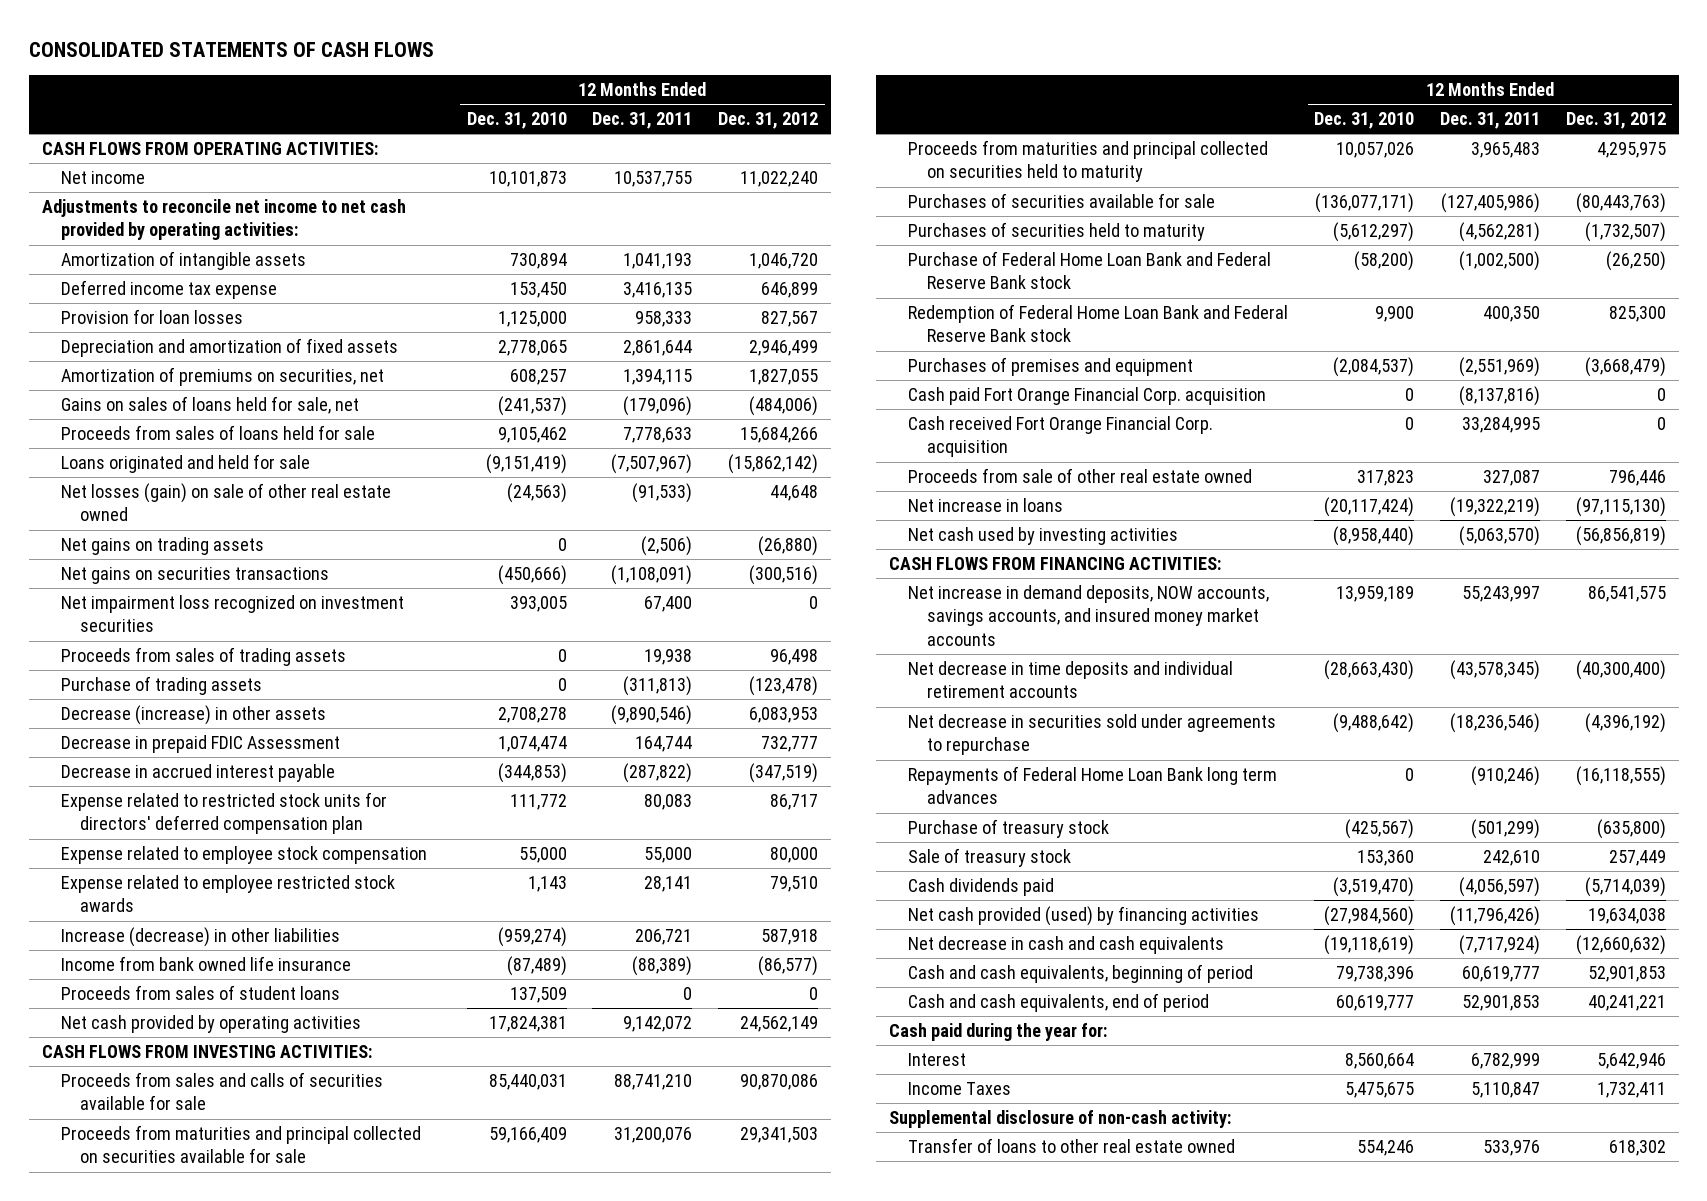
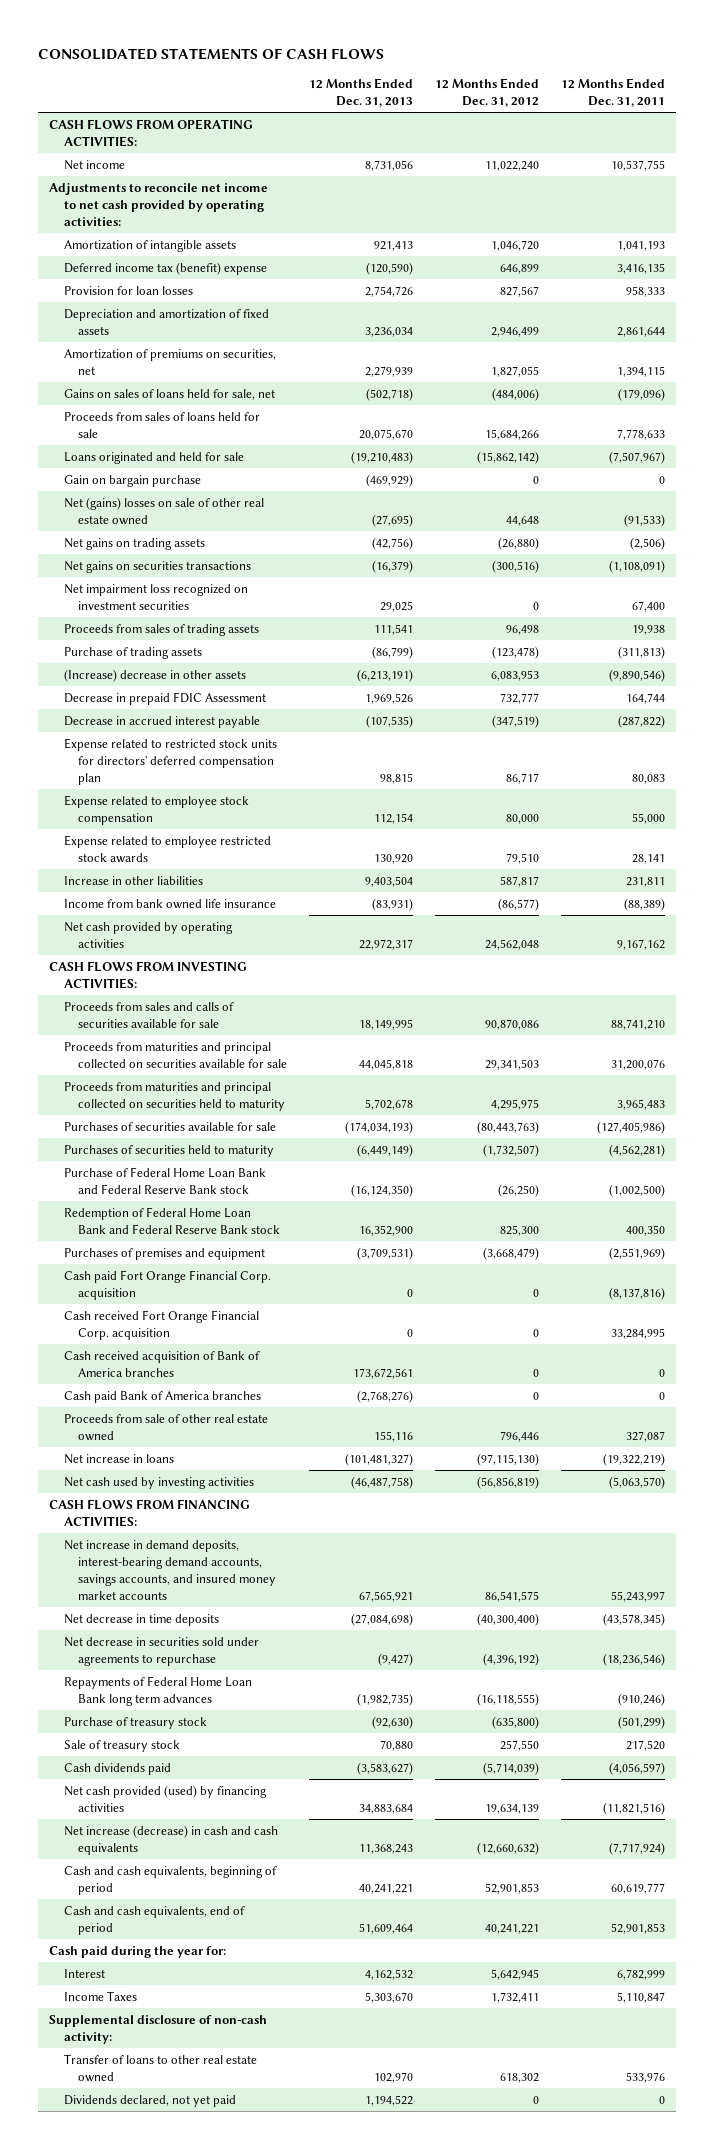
- | 12 Months Ended Dec. 31, 2010 | 12 Months Ended Dec. 31, 2011 | 12 Months Ended Dec. 31, 2012
+ | 12 Months Ended Dec. 31, 2013 | 12 Months Ended Dec. 31, 2012 | 12 Months Ended Dec. 31, 2011
- Deferred income tax expense | 153,450 | 3,416,135 | 646,899
+ Deferred income tax (benefit) expense | (120,590) | 646,899 | 3,416,135
- Net losses (gain) on sale of other real estate owned | (24,563) | (91,533) | 44,648
+ Gain on bargain purchase | (469,929) | 0 | 0
+ Net (gains) losses on sale of other real estate owned | (27,695) | 44,648 | (91,533)
- Decrease (increase) in other assets | 2,708,278 | (9,890,546) | 6,083,953
+ (Increase) decrease in other assets | (6,213,191) | 6,083,953 | (9,890,546)
- Increase (decrease) in other liabilities | (959,274) | 206,721 | 587,918
+ Increase in other liabilities | 9,403,504 | 587,817 | 231,811
- Proceeds from sales of student loans | 137,509 | 0 | 0
- Net cash provided by operating activities | 17,824,381 | 9,142,072 | 24,562,149
+ Net cash provided by operating activities | 22,972,317 | 24,562,048 | 9,167,162
+ Cash received acquisition of Bank of America branches | 173,672,561 | 0 | 0
+ Cash paid Bank of America branches | (2,768,276) | 0 | 0
- Net increase in demand deposits, NOW accounts, savings accounts, and insured money market accounts | 13,959,189 | 55,243,997 | 86,541,575
- Net decrease in time deposits and individual retirement accounts | (28,663,430) | (43,578,345) | (40,300,400)
+ Net increase in demand deposits, interest-bearing demand accounts, savings accounts, and insured money market accounts | 67,565,921 | 86,541,575 | 55,243,997
+ Net decrease in time deposits | (27,084,698) | (40,300,400) | (43,578,345)
- Sale of treasury stock | 153,360 | 242,610 | 257,449
+ Sale of treasury stock | 70,880 | 257,550 | 217,520
- Net cash provided (used) by financing activities | (27,984,560) | (11,796,426) | 19,634,038
- Net decrease in cash and cash equivalents | (19,118,619) | (7,717,924) | (12,660,632)
+ Net cash provided (used) by financing activities | 34,883,684 | 19,634,139 | (11,821,516)
+ Net increase (decrease) in cash and cash equivalents | 11,368,243 | (12,660,632) | (7,717,924)
- Interest | 8,560,664 | 6,782,999 | 5,642,946
+ Interest | 4,162,532 | 5,642,945 | 6,782,999
+ Dividends declared, not yet paid | 1,194,522 | 0 | 0

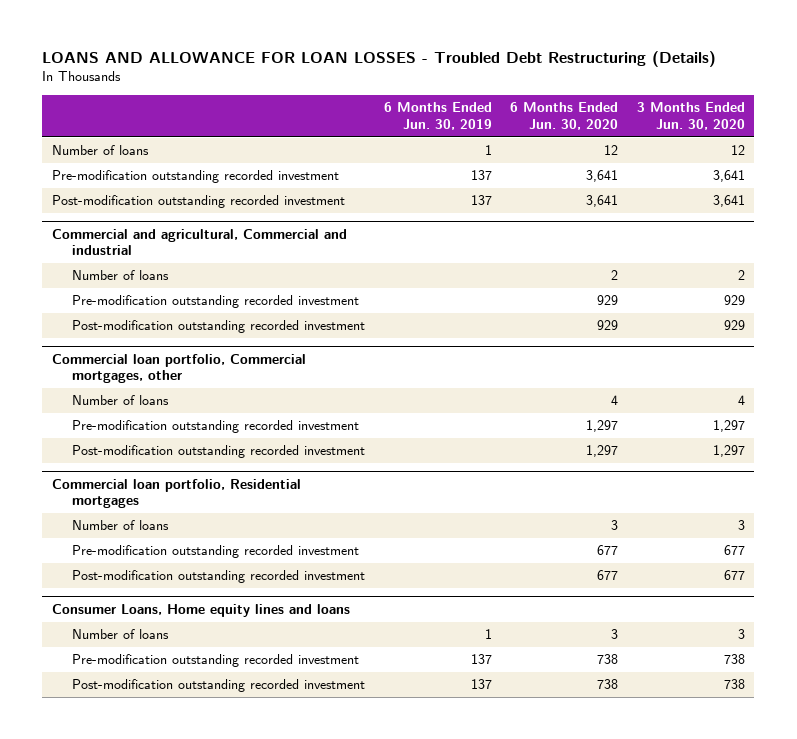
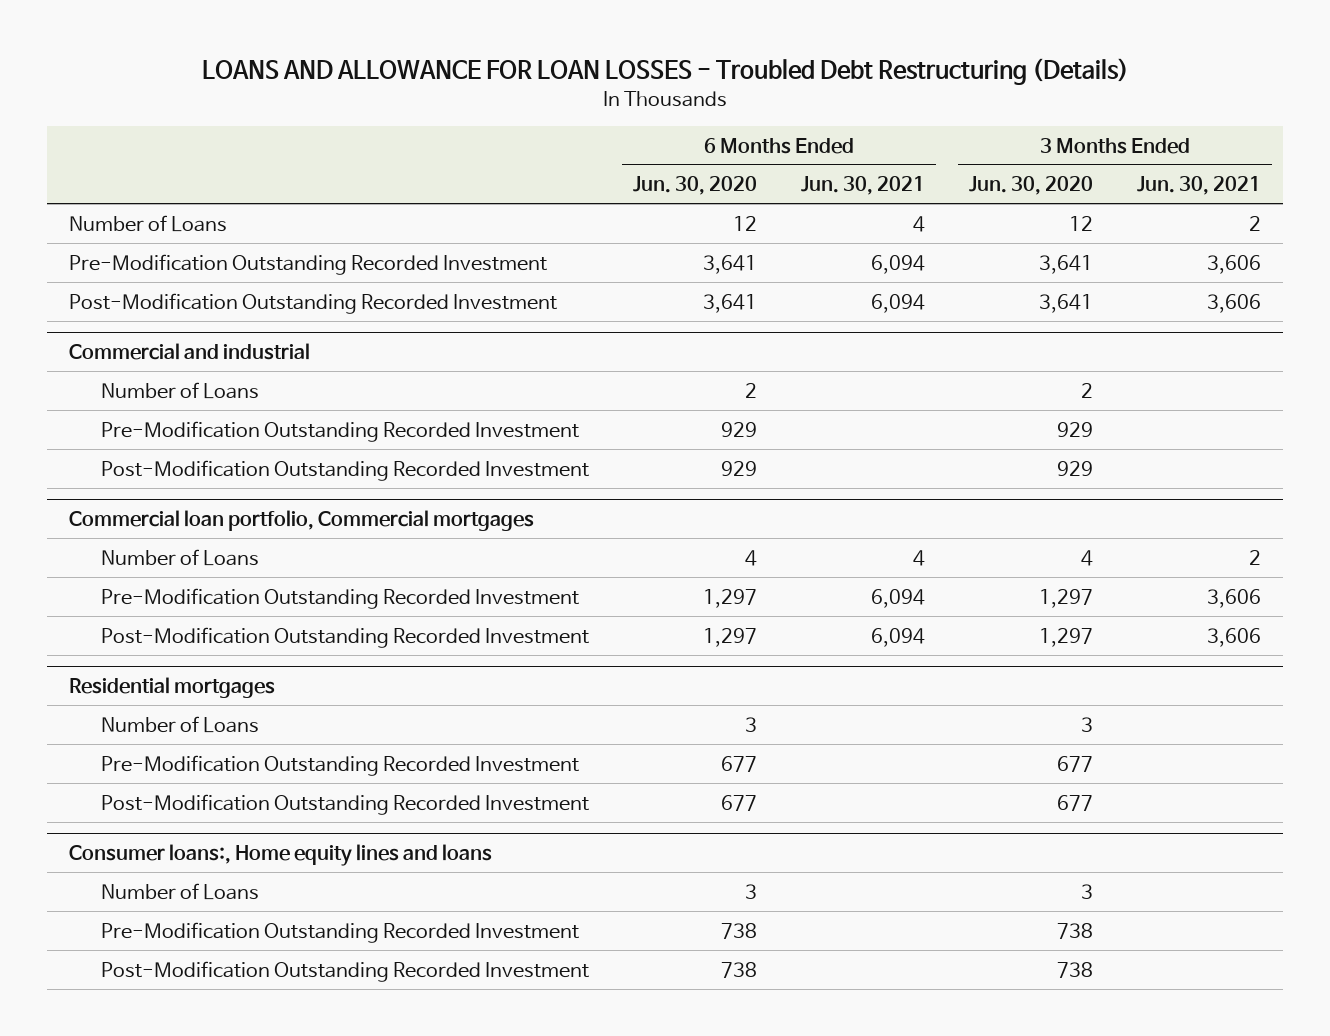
- | 6 Months Ended Jun. 30, 2019 | 6 Months Ended Jun. 30, 2020 | 3 Months Ended Jun. 30, 2020
+ | 6 Months Ended Jun. 30, 2020 | 6 Months Ended Jun. 30, 2021 | 3 Months Ended Jun. 30, 2020 | 3 Months Ended Jun. 30, 2021
- Number of loans | 1 | 12 | 12
- Pre-modification outstanding recorded investment | 137 | 3,641 | 3,641
- Post-modification outstanding recorded investment | 137 | 3,641 | 3,641
- Commercial and agricultural, Commercial and industrial
- Number of loans | | 2 | 2
- Pre-modification outstanding recorded investment | | 929 | 929
- Post-modification outstanding recorded investment | | 929 | 929
- Commercial loan portfolio, Commercial mortgages, other
- Number of loans | | 4 | 4
- Pre-modification outstanding recorded investment | | 1,297 | 1,297
- Post-modification outstanding recorded investment | | 1,297 | 1,297
- Commercial loan portfolio, Residential mortgages
- Number of loans | | 3 | 3
- Pre-modification outstanding recorded investment | | 677 | 677
- Post-modification outstanding recorded investment | | 677 | 677
- Consumer Loans, Home equity lines and loans
- Number of loans | 1 | 3 | 3
- Pre-modification outstanding recorded investment | 137 | 738 | 738
- Post-modification outstanding recorded investment | 137 | 738 | 738
+ Number of Loans | 12 | 4 | 12 | 2
+ Pre-Modification Outstanding Recorded Investment | 3,641 | 6,094 | 3,641 | 3,606
+ Post-Modification Outstanding Recorded Investment | 3,641 | 6,094 | 3,641 | 3,606
+ Commercial and industrial
+ Number of Loans | 2 | | 2 |
+ Pre-Modification Outstanding Recorded Investment | 929 | | 929 |
+ Post-Modification Outstanding Recorded Investment | 929 | | 929 |
+ Commercial loan portfolio, Commercial mortgages
+ Number of Loans | 4 | 4 | 4 | 2
+ Pre-Modification Outstanding Recorded Investment | 1,297 | 6,094 | 1,297 | 3,606
+ Post-Modification Outstanding Recorded Investment | 1,297 | 6,094 | 1,297 | 3,606
+ Residential mortgages
+ Number of Loans | 3 | | 3 |
+ Pre-Modification Outstanding Recorded Investment | 677 | | 677 |
+ Post-Modification Outstanding Recorded Investment | 677 | | 677 |
+ Consumer loans:, Home equity lines and loans
+ Number of Loans | 3 | | 3 |
+ Pre-Modification Outstanding Recorded Investment | 738 | | 738 |
+ Post-Modification Outstanding Recorded Investment | 738 | | 738 |

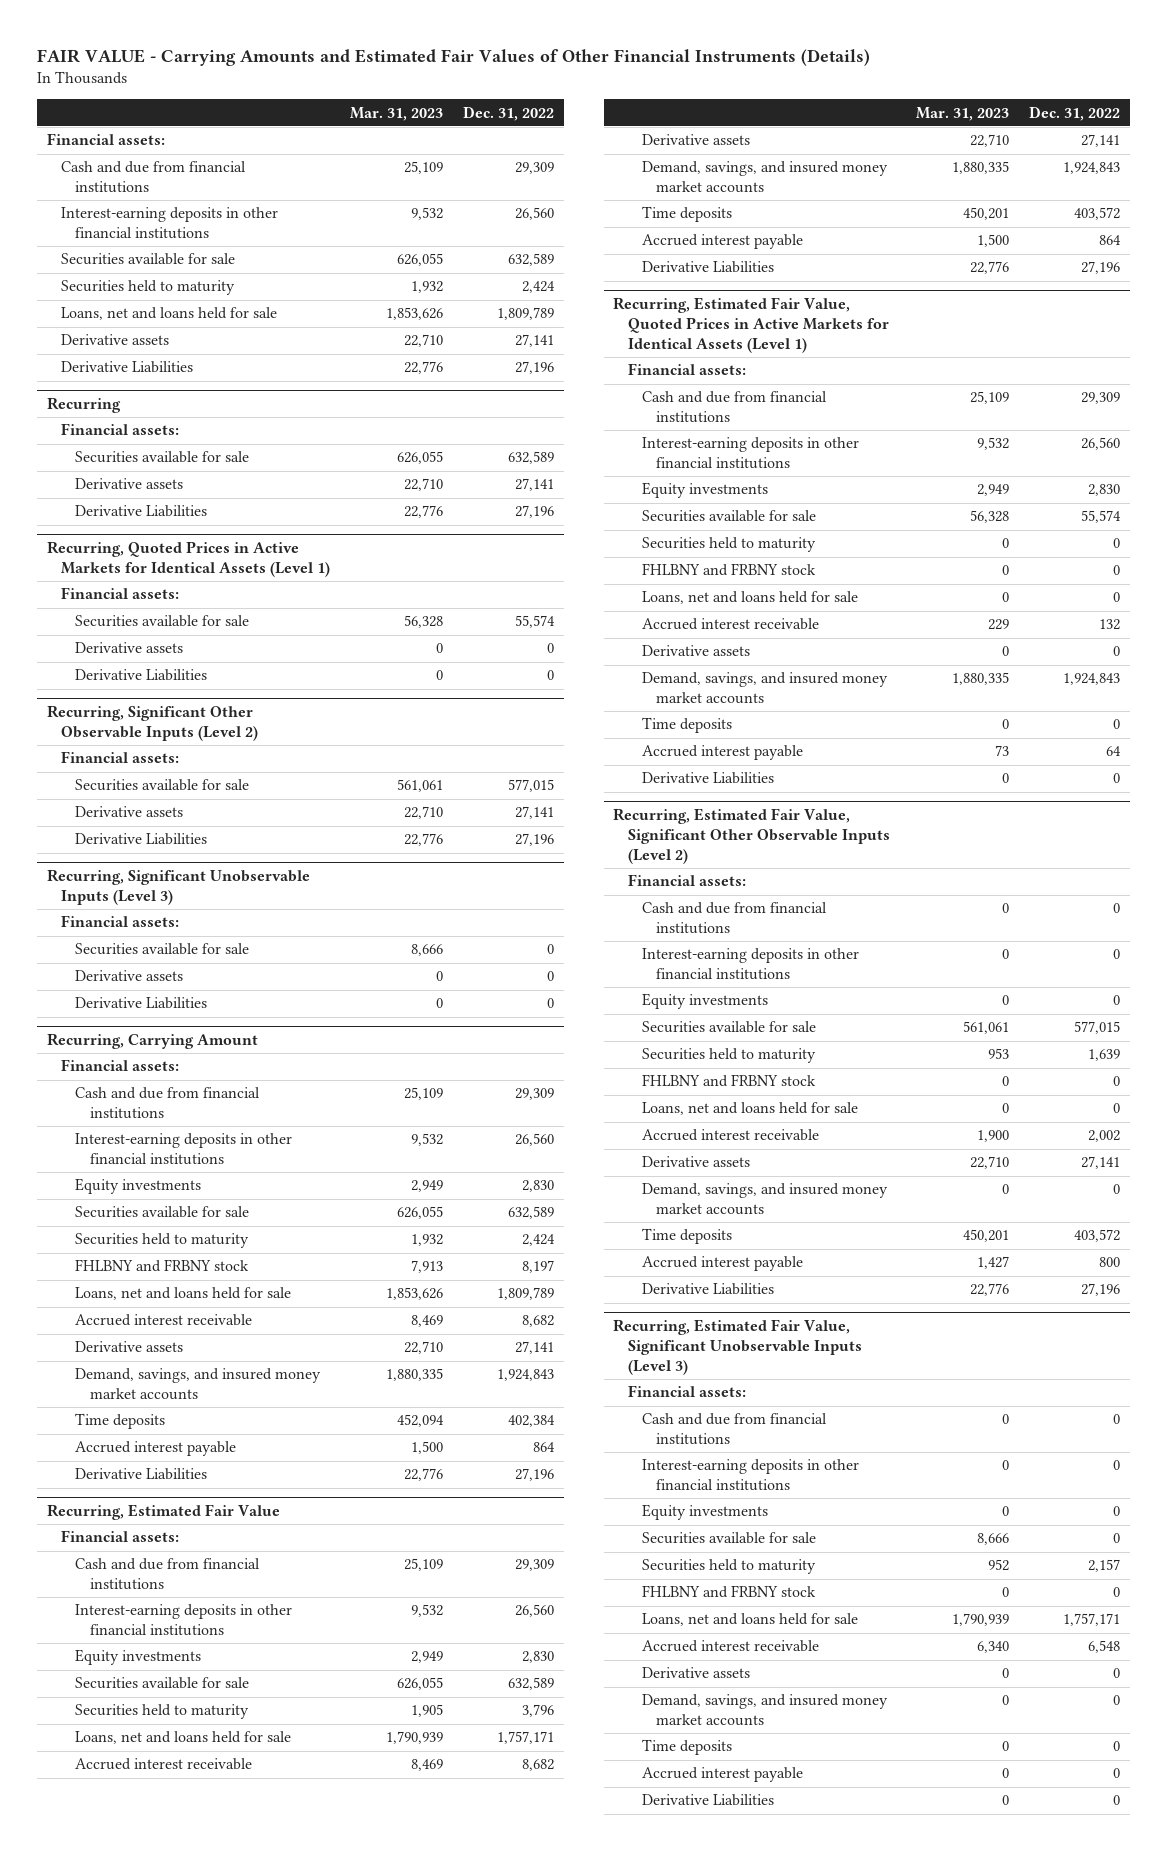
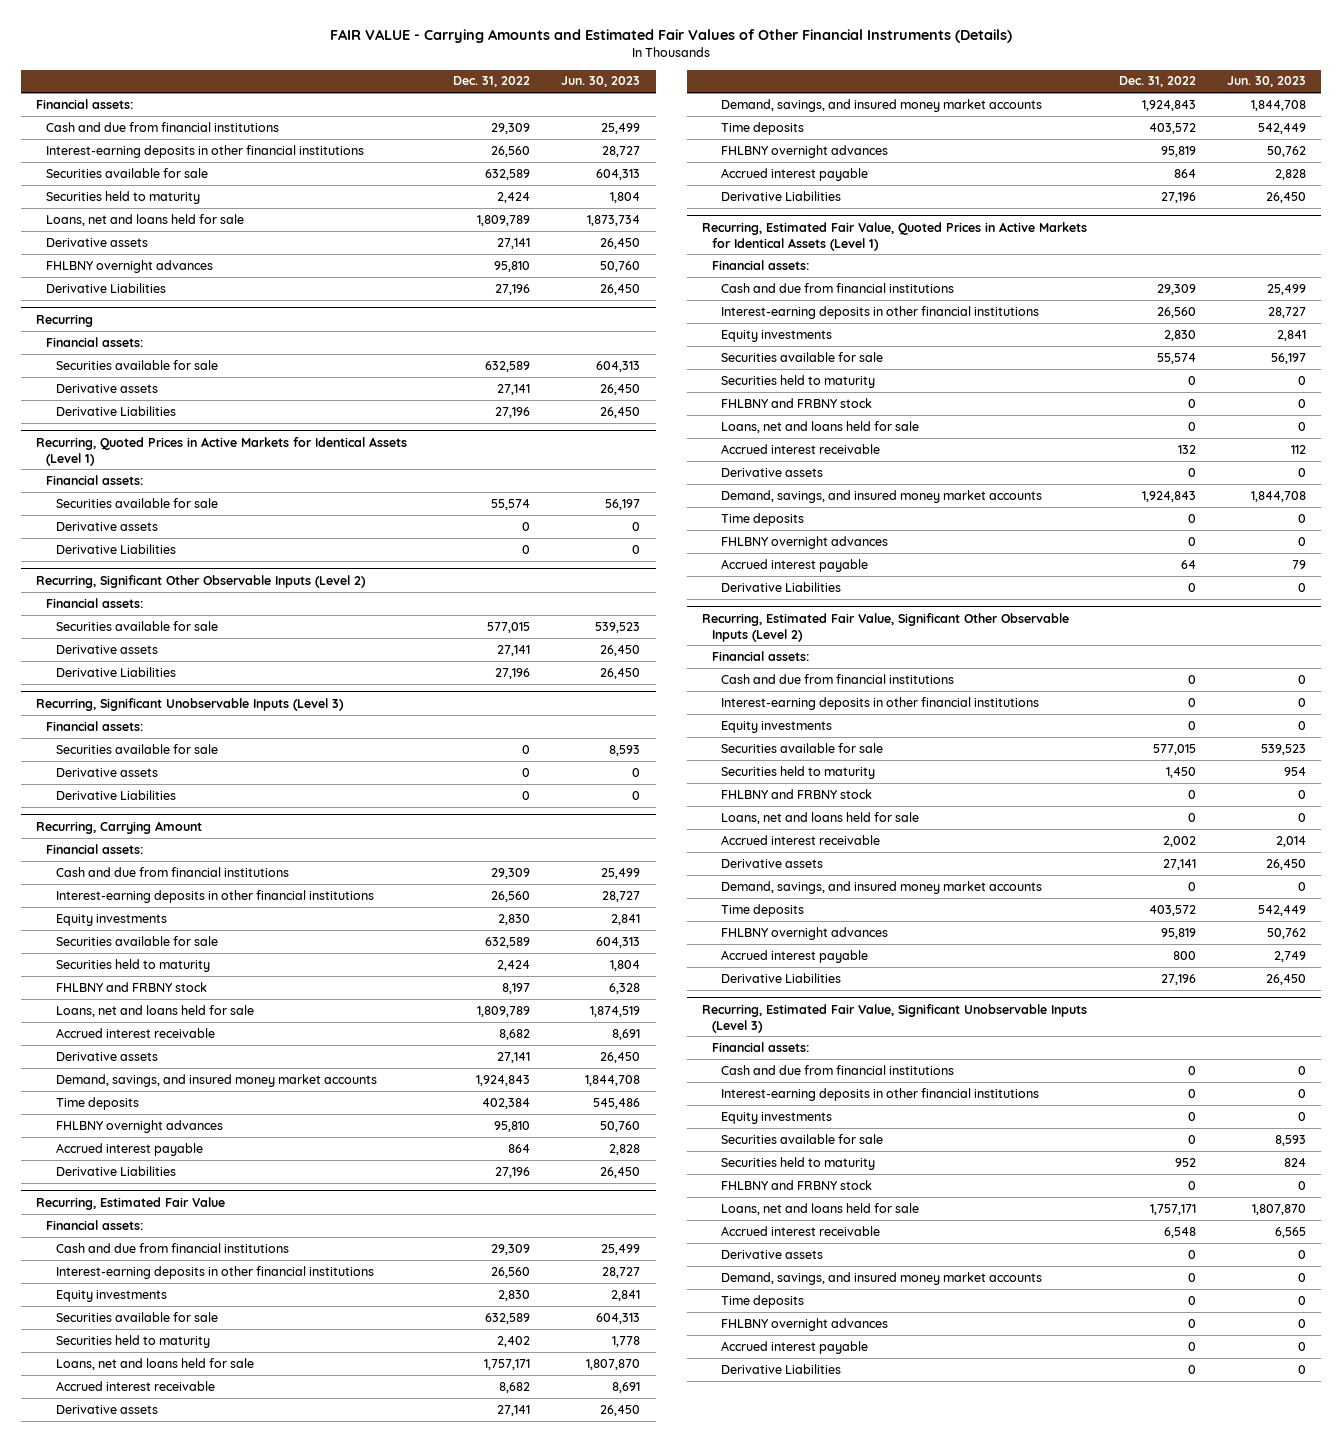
- | Mar. 31, 2023 | Dec. 31, 2022
+ | Dec. 31, 2022 | Jun. 30, 2023
+ FHLBNY overnight advances | 95,810 | 50,760
@ Recurring, Carrying Amount
+ FHLBNY overnight advances | 95,810 | 50,760
@ Recurring, Estimated Fair Value
- Securities held to maturity | 1,905 | 3,796
+ Securities held to maturity | 2,402 | 1,778
+ FHLBNY overnight advances | 95,819 | 50,762
@ Recurring, Estimated Fair Value, Quoted Prices in Active Markets for Identical Assets (Level 1)
+ FHLBNY overnight advances | 0 | 0
@ Recurring, Estimated Fair Value, Significant Other Observable Inputs (Level 2)
- Securities held to maturity | 953 | 1,639
+ Securities held to maturity | 1,450 | 954
+ FHLBNY overnight advances | 95,819 | 50,762
@ Recurring, Estimated Fair Value, Significant Unobservable Inputs (Level 3)
- Securities held to maturity | 952 | 2,157
+ Securities held to maturity | 952 | 824
+ FHLBNY overnight advances | 0 | 0

